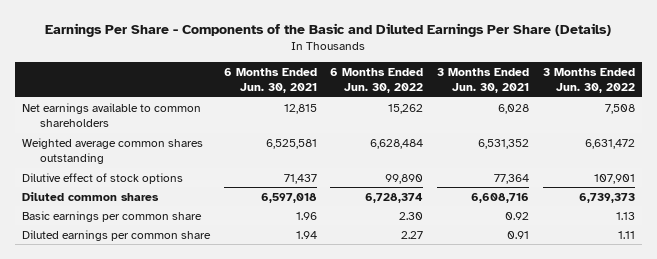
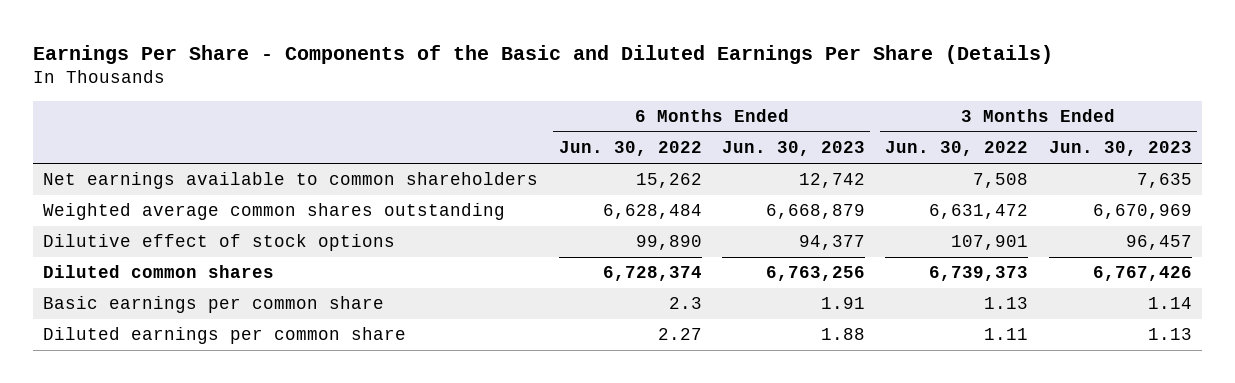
- | 6 Months Ended Jun. 30, 2021 | 6 Months Ended Jun. 30, 2022 | 3 Months Ended Jun. 30, 2021 | 3 Months Ended Jun. 30, 2022
+ | 6 Months Ended Jun. 30, 2022 | 6 Months Ended Jun. 30, 2023 | 3 Months Ended Jun. 30, 2022 | 3 Months Ended Jun. 30, 2023
- Basic earnings per common share | 1.96 | 2.30 | 0.92 | 1.13
+ Basic earnings per common share | 2.3 | 1.91 | 1.13 | 1.14

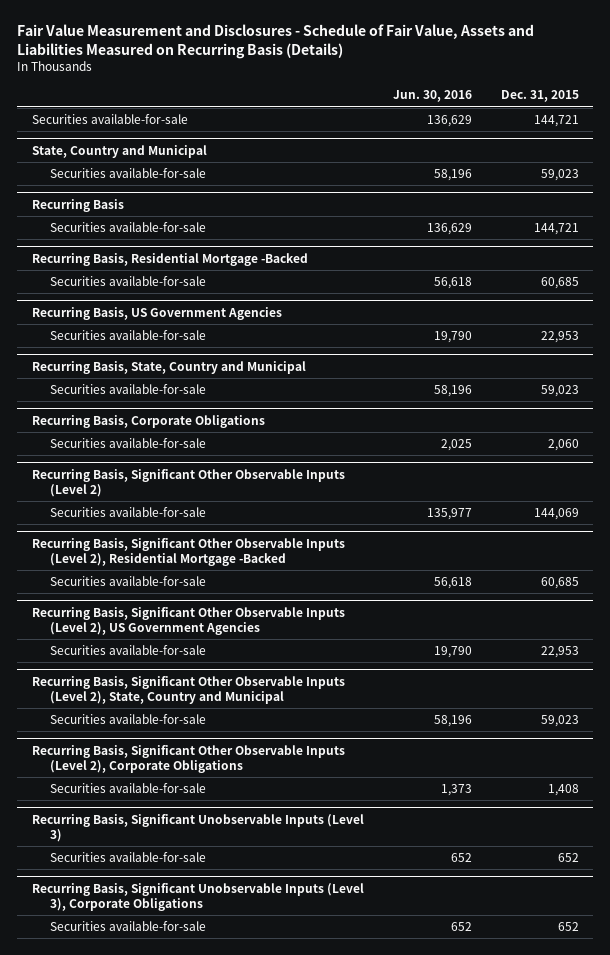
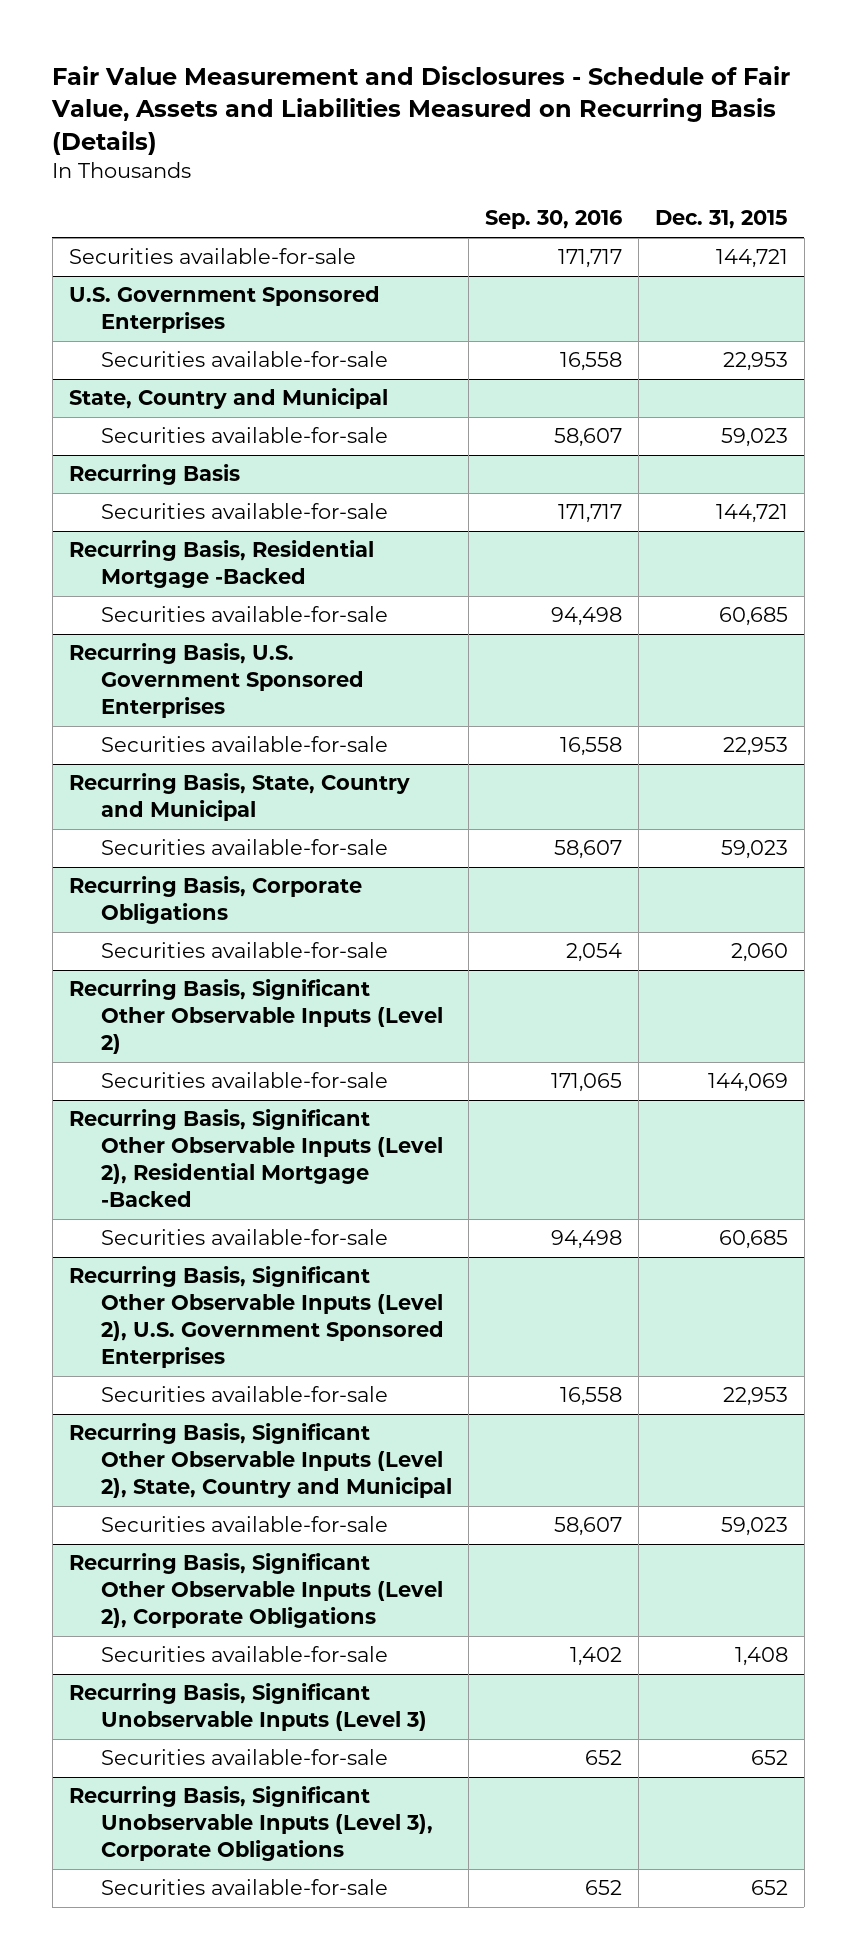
- | Jun. 30, 2016 | Dec. 31, 2015
+ | Sep. 30, 2016 | Dec. 31, 2015
+ U.S. Government Sponsored Enterprises
+ Securities available-for-sale | 16,558 | 22,953
- Recurring Basis, US Government Agencies
+ Recurring Basis, U.S. Government Sponsored Enterprises
- Recurring Basis, Significant Other Observable Inputs (Level 2), US Government Agencies
+ Recurring Basis, Significant Other Observable Inputs (Level 2), U.S. Government Sponsored Enterprises

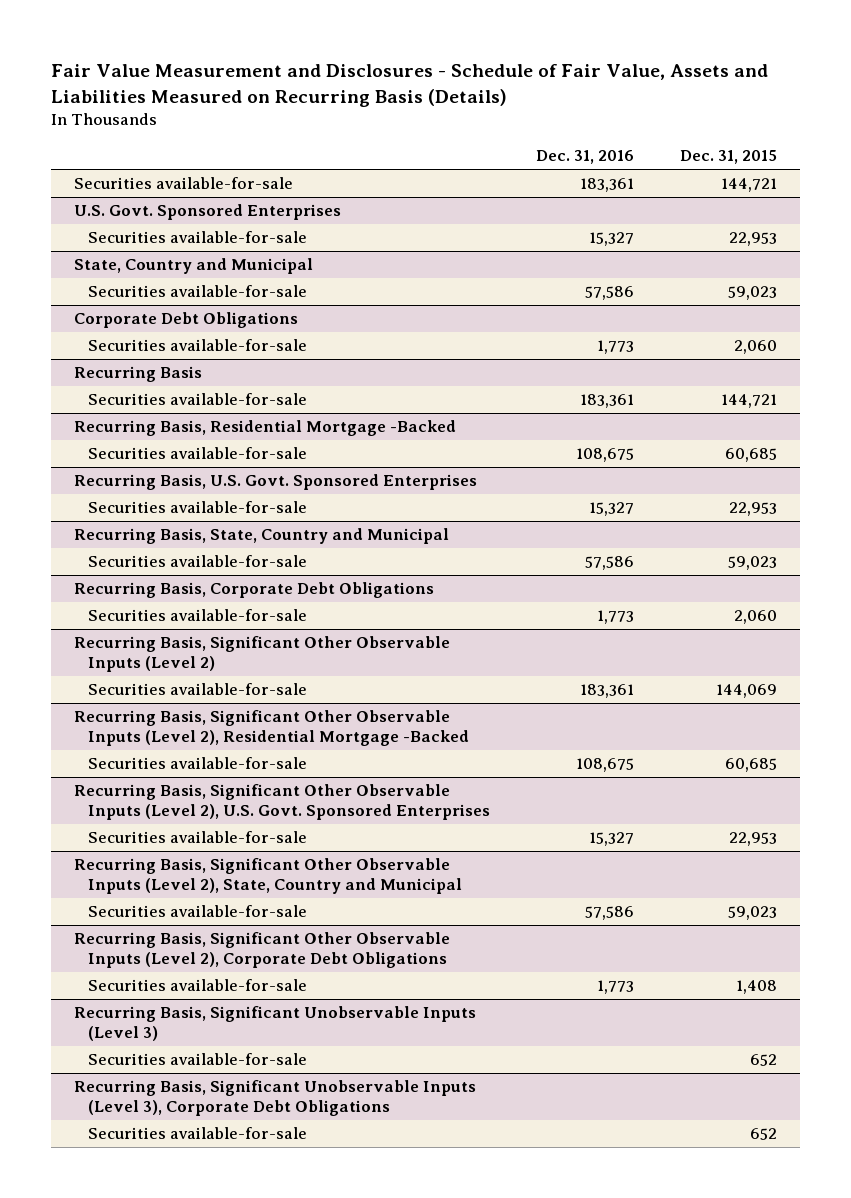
- | Sep. 30, 2016 | Dec. 31, 2015
+ | Dec. 31, 2016 | Dec. 31, 2015
- U.S. Government Sponsored Enterprises
+ U.S. Govt. Sponsored Enterprises
+ Corporate Debt Obligations
+ Securities available-for-sale | 1,773 | 2,060
- Recurring Basis, U.S. Government Sponsored Enterprises
+ Recurring Basis, U.S. Govt. Sponsored Enterprises
- Recurring Basis, Corporate Obligations
+ Recurring Basis, Corporate Debt Obligations
- Recurring Basis, Significant Other Observable Inputs (Level 2), U.S. Government Sponsored Enterprises
+ Recurring Basis, Significant Other Observable Inputs (Level 2), U.S. Govt. Sponsored Enterprises
- Recurring Basis, Significant Other Observable Inputs (Level 2), Corporate Obligations
+ Recurring Basis, Significant Other Observable Inputs (Level 2), Corporate Debt Obligations
- Recurring Basis, Significant Unobservable Inputs (Level 3), Corporate Obligations
+ Recurring Basis, Significant Unobservable Inputs (Level 3), Corporate Debt Obligations

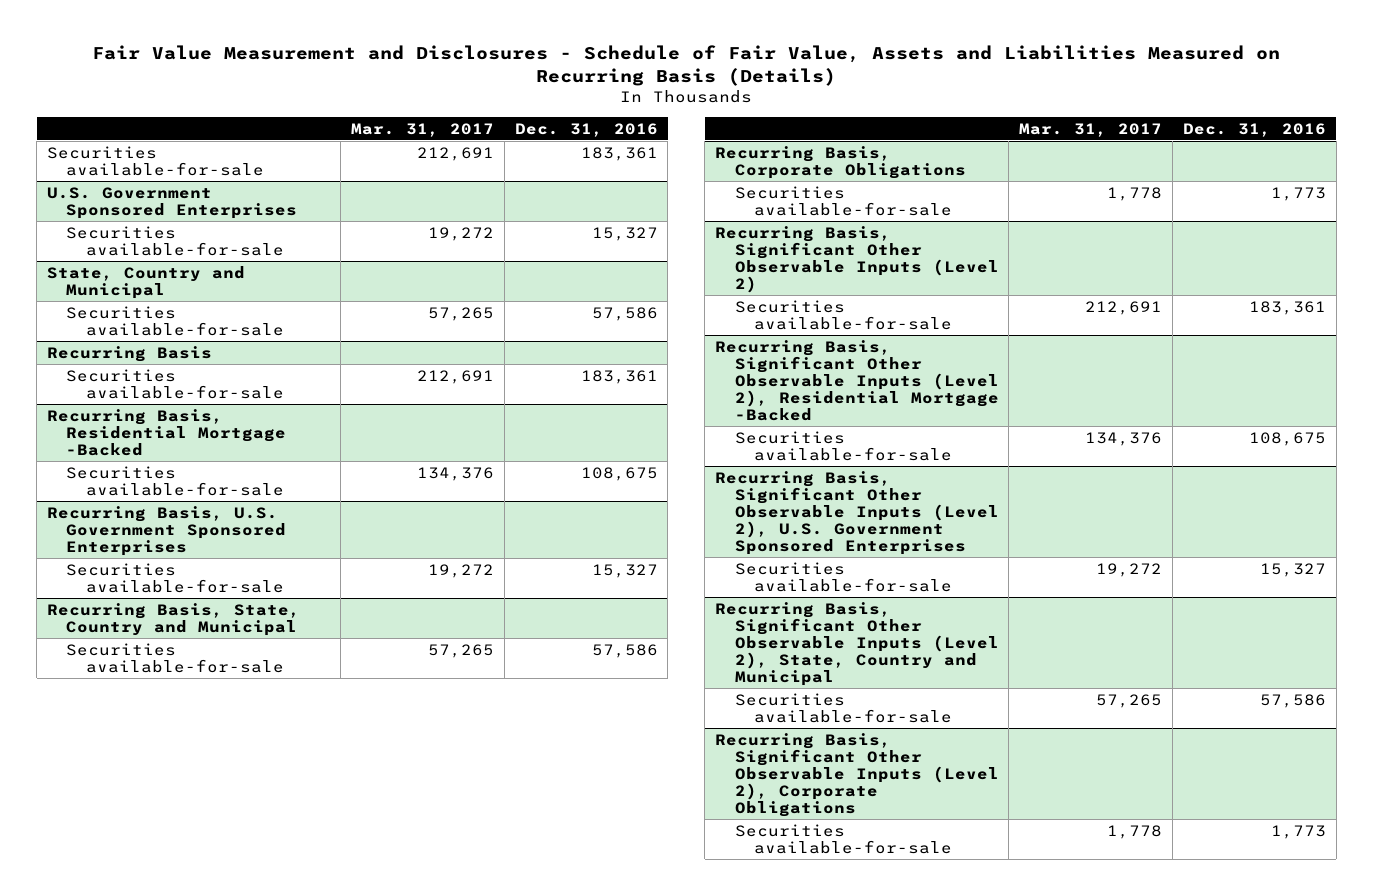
- | Dec. 31, 2016 | Dec. 31, 2015
+ | Mar. 31, 2017 | Dec. 31, 2016
- U.S. Govt. Sponsored Enterprises
+ U.S. Government Sponsored Enterprises
- Corporate Debt Obligations
- Securities available-for-sale | 1,773 | 2,060
- Recurring Basis, U.S. Govt. Sponsored Enterprises
+ Recurring Basis, U.S. Government Sponsored Enterprises
- Recurring Basis, Corporate Debt Obligations
+ Recurring Basis, Corporate Obligations
- Recurring Basis, Significant Other Observable Inputs (Level 2), U.S. Govt. Sponsored Enterprises
+ Recurring Basis, Significant Other Observable Inputs (Level 2), U.S. Government Sponsored Enterprises
- Recurring Basis, Significant Other Observable Inputs (Level 2), Corporate Debt Obligations
+ Recurring Basis, Significant Other Observable Inputs (Level 2), Corporate Obligations
- Recurring Basis, Significant Unobservable Inputs (Level 3)
- Securities available-for-sale | | 652
- Recurring Basis, Significant Unobservable Inputs (Level 3), Corporate Debt Obligations
- Securities available-for-sale | | 652

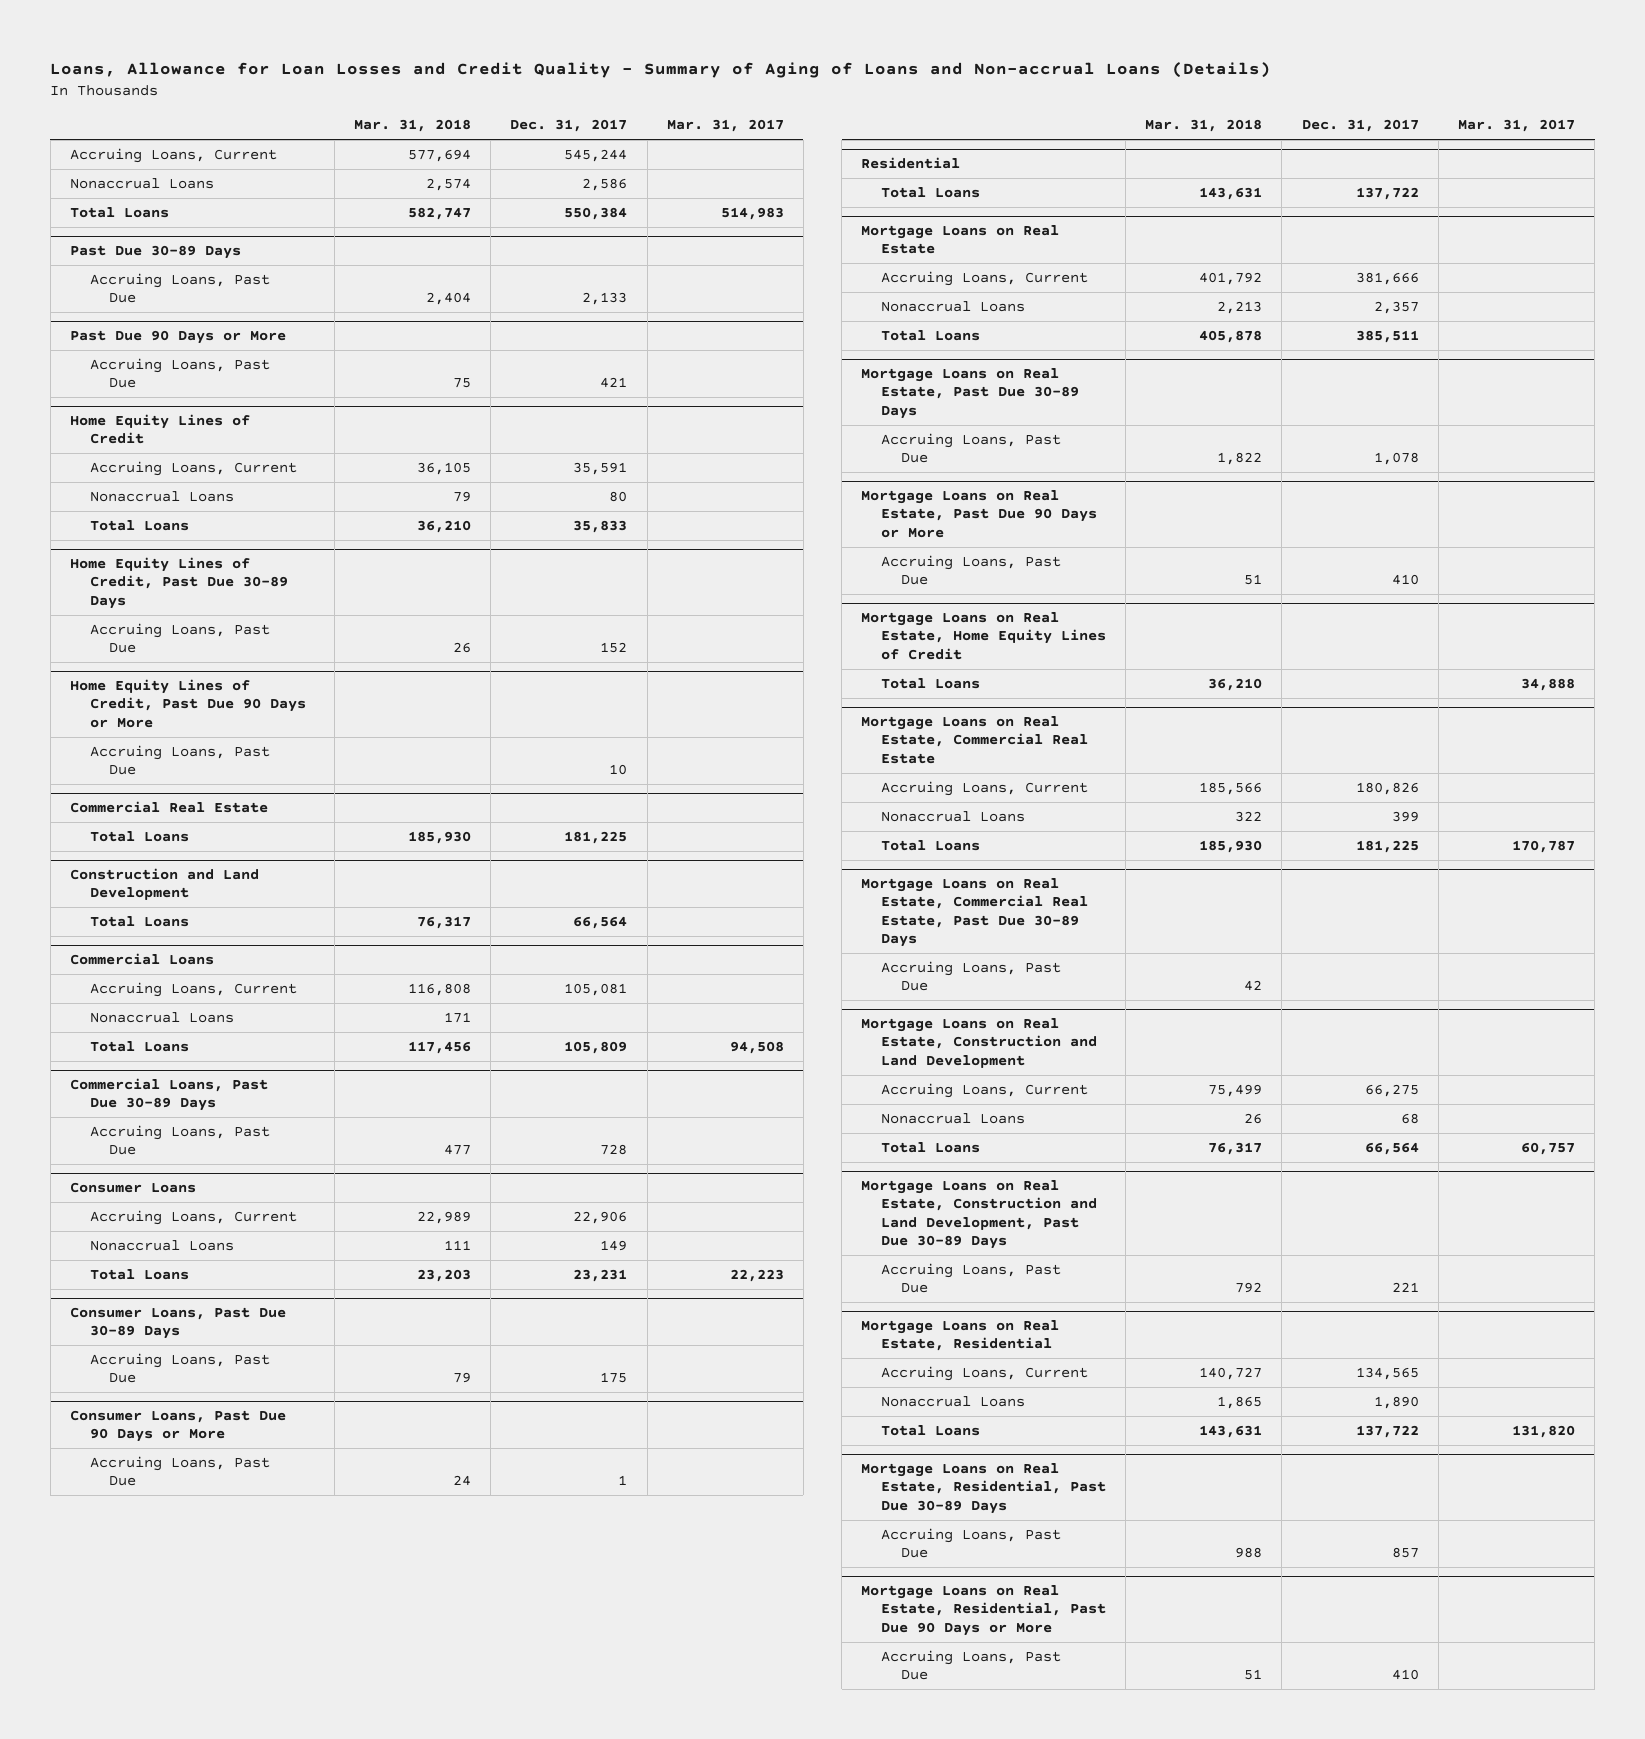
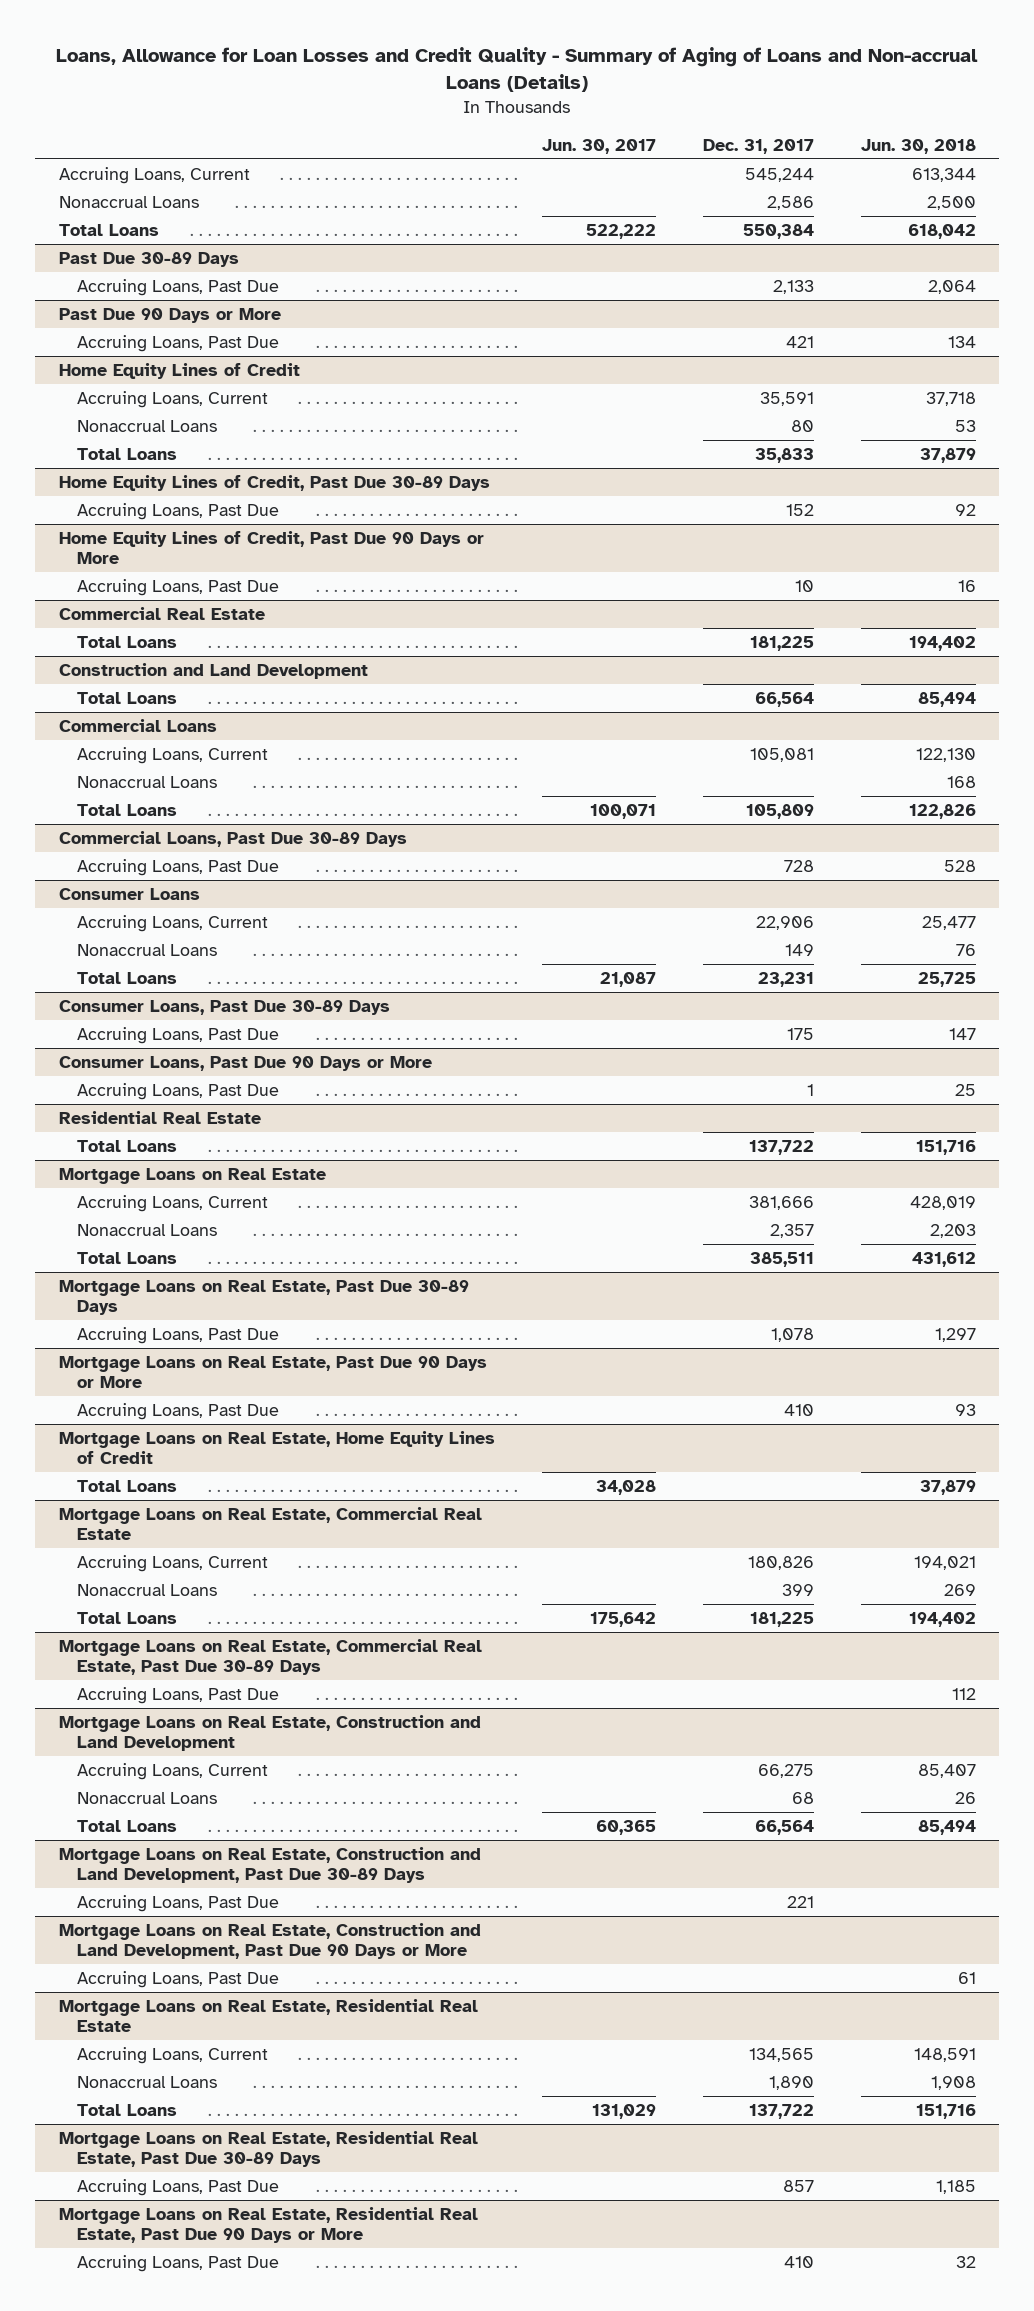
- | Mar. 31, 2018 | Dec. 31, 2017 | Mar. 31, 2017
+ | Jun. 30, 2017 | Dec. 31, 2017 | Jun. 30, 2018
- Residential
+ Residential Real Estate
- Mortgage Loans on Real Estate, Residential
+ Mortgage Loans on Real Estate, Construction and Land Development, Past Due 90 Days or More
+ Accruing Loans, Past Due | | | 61
+ Mortgage Loans on Real Estate, Residential Real Estate
- Mortgage Loans on Real Estate, Residential, Past Due 30-89 Days
+ Mortgage Loans on Real Estate, Residential Real Estate, Past Due 30-89 Days
- Mortgage Loans on Real Estate, Residential, Past Due 90 Days or More
+ Mortgage Loans on Real Estate, Residential Real Estate, Past Due 90 Days or More

